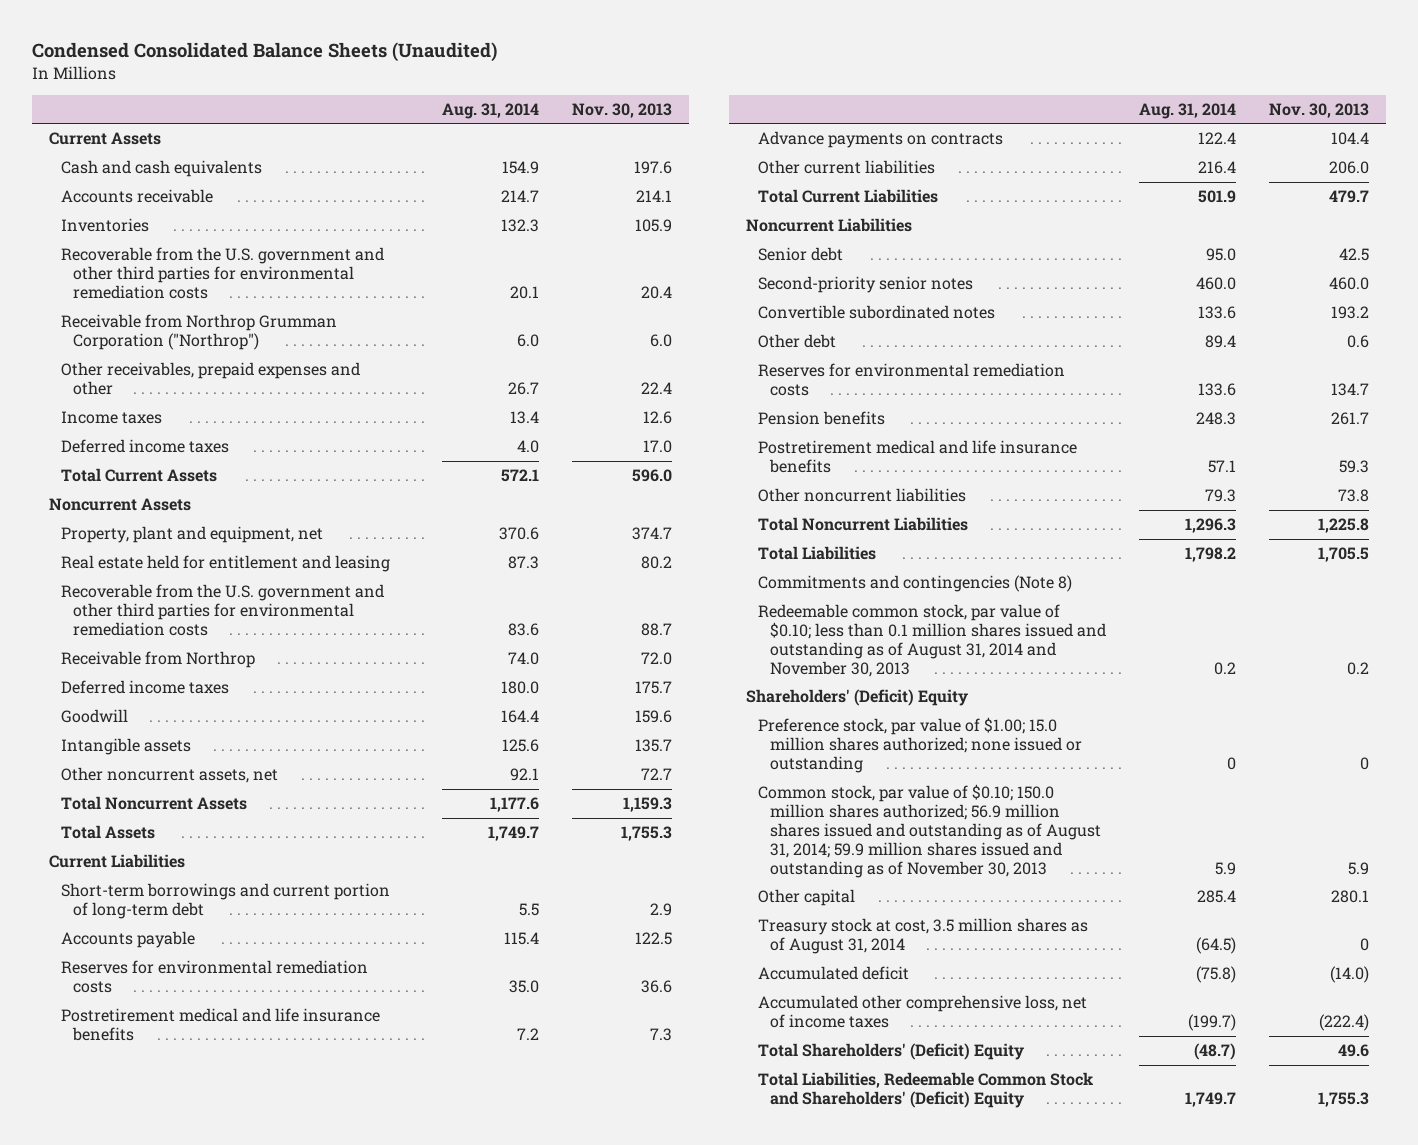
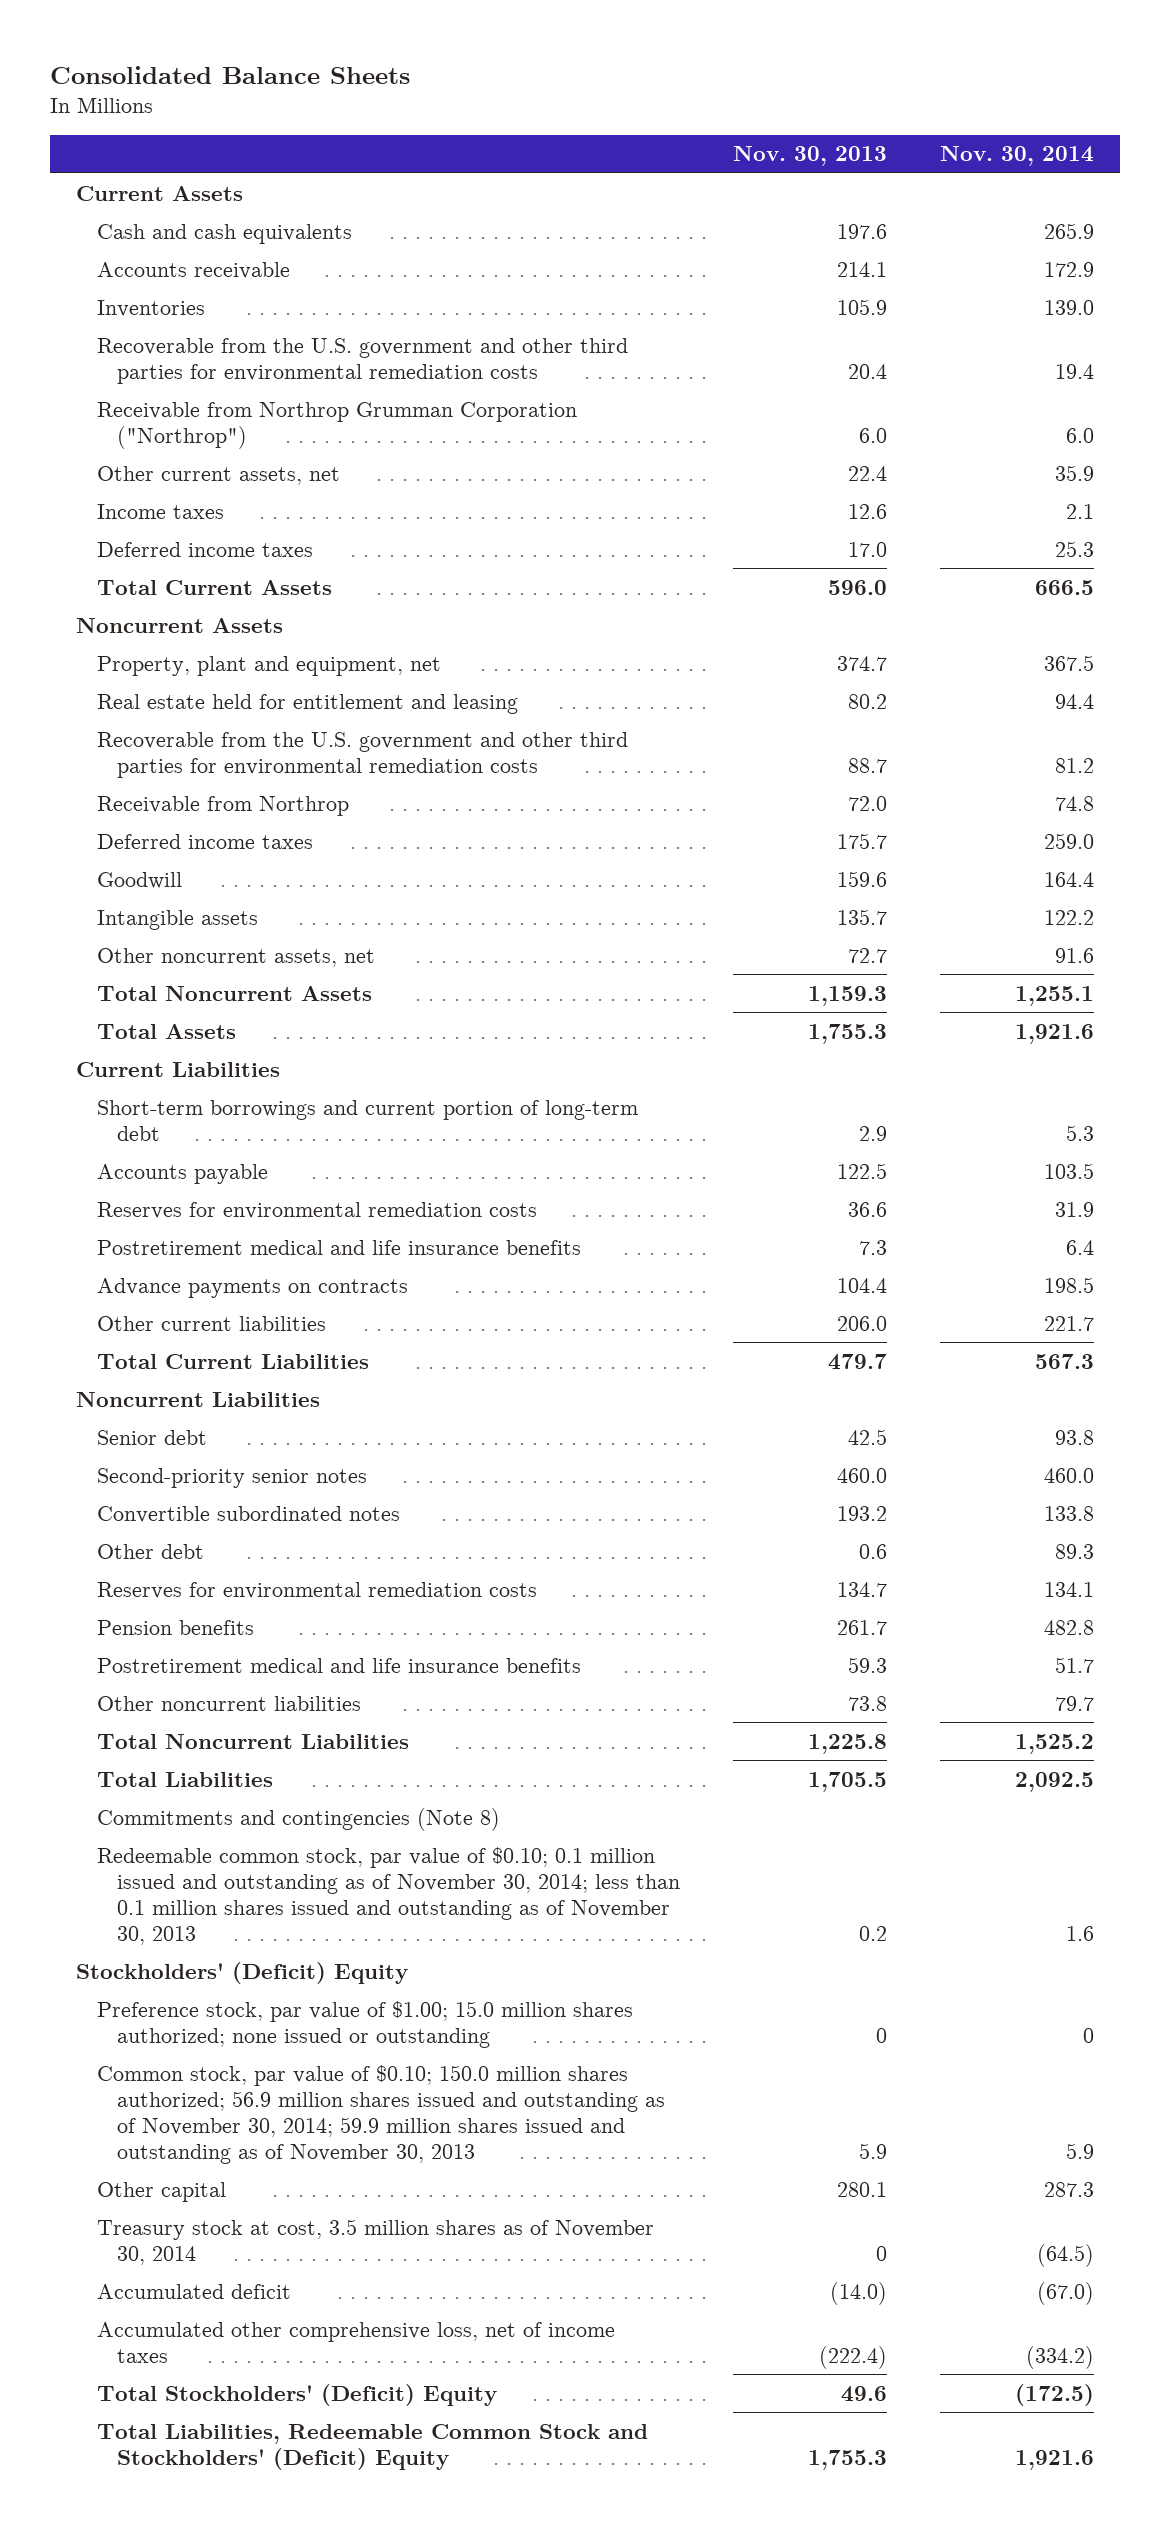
- Condensed Consolidated Balance Sheets (Unaudited)
+ Consolidated Balance Sheets
- | Aug. 31, 2014 | Nov. 30, 2013
+ | Nov. 30, 2013 | Nov. 30, 2014
- Other receivables, prepaid expenses and other | 26.7 | 22.4
+ Other current assets, net | 22.4 | 35.9
- Redeemable common stock, par value of $0.10; less than 0.1 million shares issued and outstanding as of August 31, 2014 and November 30, 2013 | 0.2 | 0.2
- Shareholders' (Deficit) Equity
+ Redeemable common stock, par value of $0.10; 0.1 million issued and outstanding as of November 30, 2014; less than 0.1 million shares issued and outstanding as of November 30, 2013 | 0.2 | 1.6
+ Stockholders' (Deficit) Equity
- Common stock, par value of $0.10; 150.0 million shares authorized; 56.9 million shares issued and outstanding as of August 31, 2014; 59.9 million shares issued and outstanding as of November 30, 2013 | 5.9 | 5.9
+ Common stock, par value of $0.10; 150.0 million shares authorized; 56.9 million shares issued and outstanding as of November 30, 2014; 59.9 million shares issued and outstanding as of November 30, 2013 | 5.9 | 5.9
- Treasury stock at cost, 3.5 million shares as of August 31, 2014 | (64.5) | 0
+ Treasury stock at cost, 3.5 million shares as of November 30, 2014 | 0 | (64.5)
- Total Shareholders' (Deficit) Equity | (48.7) | 49.6
- Total Liabilities, Redeemable Common Stock and Shareholders' (Deficit) Equity | 1,749.7 | 1,755.3
+ Total Stockholders' (Deficit) Equity | 49.6 | (172.5)
+ Total Liabilities, Redeemable Common Stock and Stockholders' (Deficit) Equity | 1,755.3 | 1,921.6

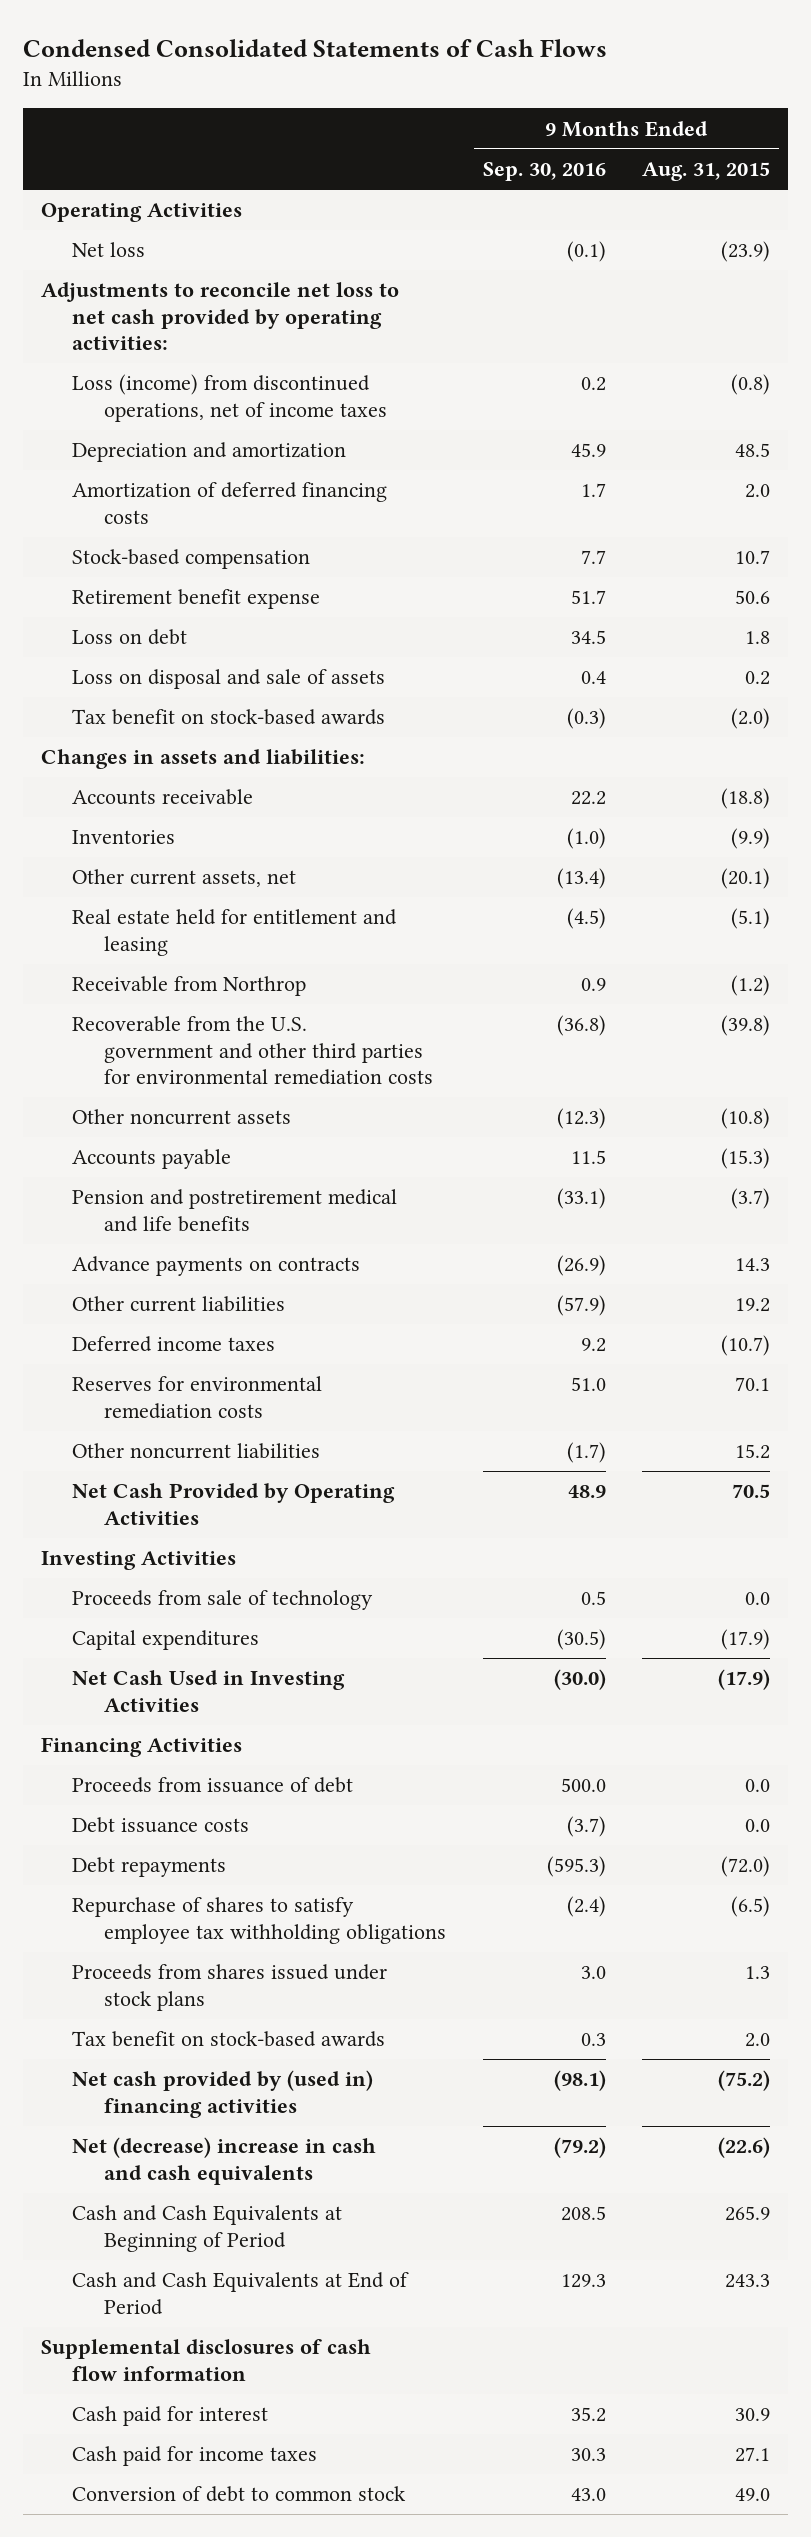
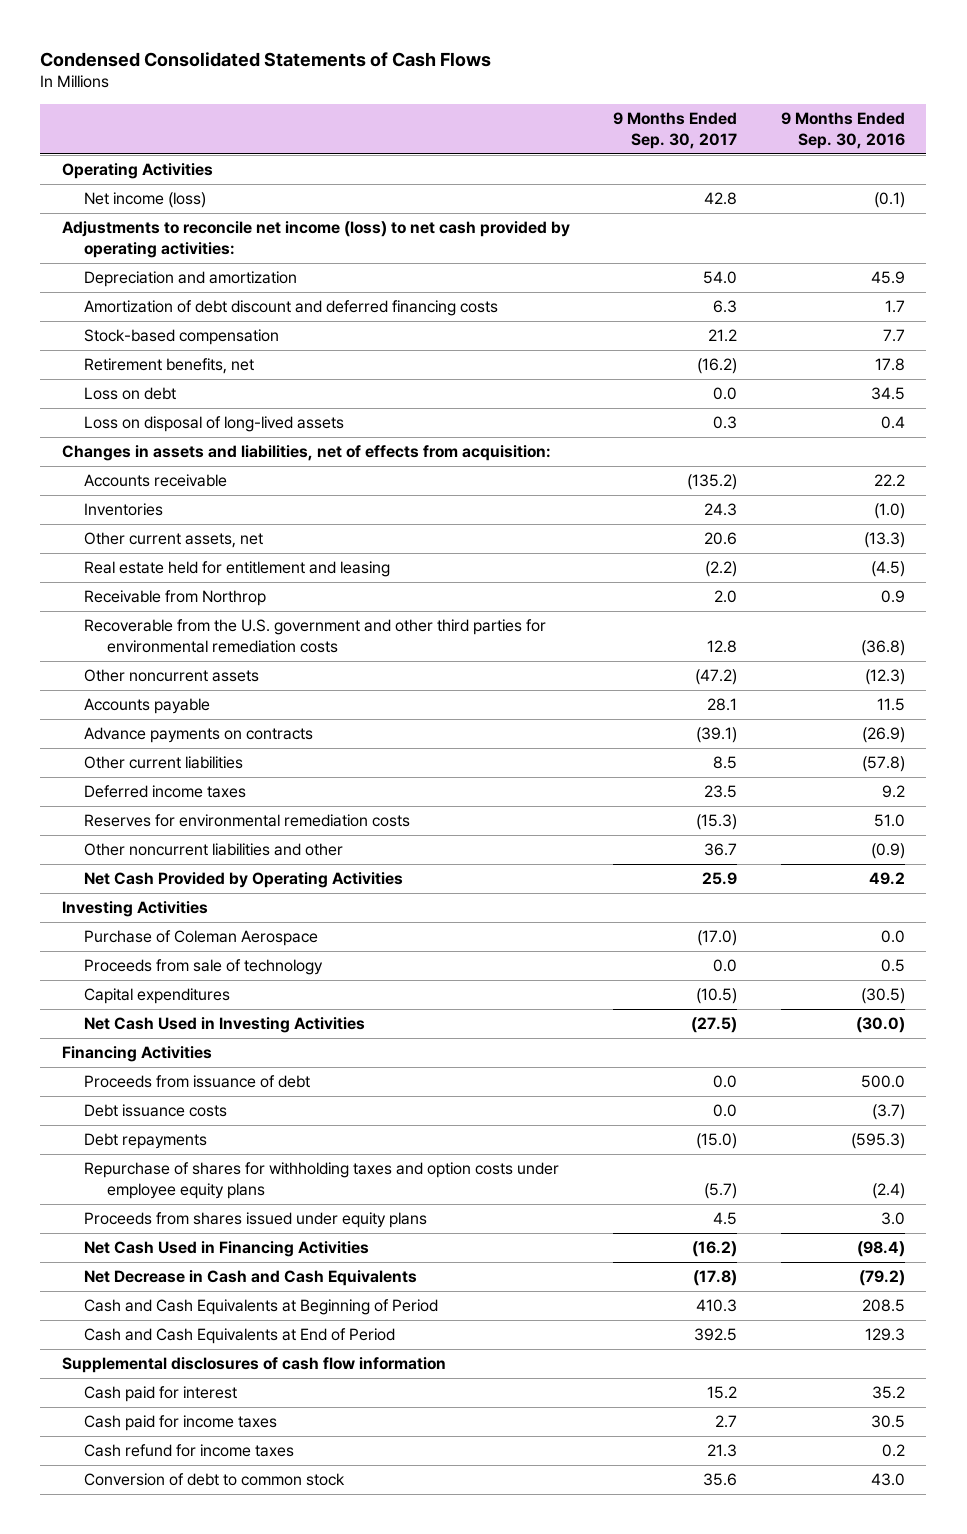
- | 9 Months Ended Sep. 30, 2016 | 9 Months Ended Aug. 31, 2015
+ | 9 Months Ended Sep. 30, 2017 | 9 Months Ended Sep. 30, 2016
- Net loss | (0.1) | (23.9)
- Adjustments to reconcile net loss to net cash provided by operating activities:
- Loss (income) from discontinued operations, net of income taxes | 0.2 | (0.8)
+ Net income (loss) | 42.8 | (0.1)
+ Adjustments to reconcile net income (loss) to net cash provided by operating activities:
- Amortization of deferred financing costs | 1.7 | 2.0
+ Amortization of debt discount and deferred financing costs | 6.3 | 1.7
- Retirement benefit expense | 51.7 | 50.6
+ Retirement benefits, net | (16.2) | 17.8
- Loss on disposal and sale of assets | 0.4 | 0.2
- Tax benefit on stock-based awards | (0.3) | (2.0)
- Changes in assets and liabilities:
+ Loss on disposal of long-lived assets | 0.3 | 0.4
+ Changes in assets and liabilities, net of effects from acquisition:
- Other current assets, net | (13.4) | (20.1)
+ Other current assets, net | 20.6 | (13.3)
- Pension and postretirement medical and life benefits | (33.1) | (3.7)
- Other current liabilities | (57.9) | 19.2
+ Other current liabilities | 8.5 | (57.8)
- Other noncurrent liabilities | (1.7) | 15.2
- Net Cash Provided by Operating Activities | 48.9 | 70.5
+ Other noncurrent liabilities and other | 36.7 | (0.9)
+ Net Cash Provided by Operating Activities | 25.9 | 49.2
+ Purchase of Coleman Aerospace | (17.0) | 0.0
- Repurchase of shares to satisfy employee tax withholding obligations | (2.4) | (6.5)
- Proceeds from shares issued under stock plans | 3.0 | 1.3
- Tax benefit on stock-based awards | 0.3 | 2.0
- Net cash provided by (used in) financing activities | (98.1) | (75.2)
- Net (decrease) increase in cash and cash equivalents | (79.2) | (22.6)
+ Repurchase of shares for withholding taxes and option costs under employee equity plans | (5.7) | (2.4)
+ Proceeds from shares issued under equity plans | 4.5 | 3.0
+ Net Cash Used in Financing Activities | (16.2) | (98.4)
+ Net Decrease in Cash and Cash Equivalents | (17.8) | (79.2)
- Cash paid for income taxes | 30.3 | 27.1
+ Cash paid for income taxes | 2.7 | 30.5
+ Cash refund for income taxes | 21.3 | 0.2

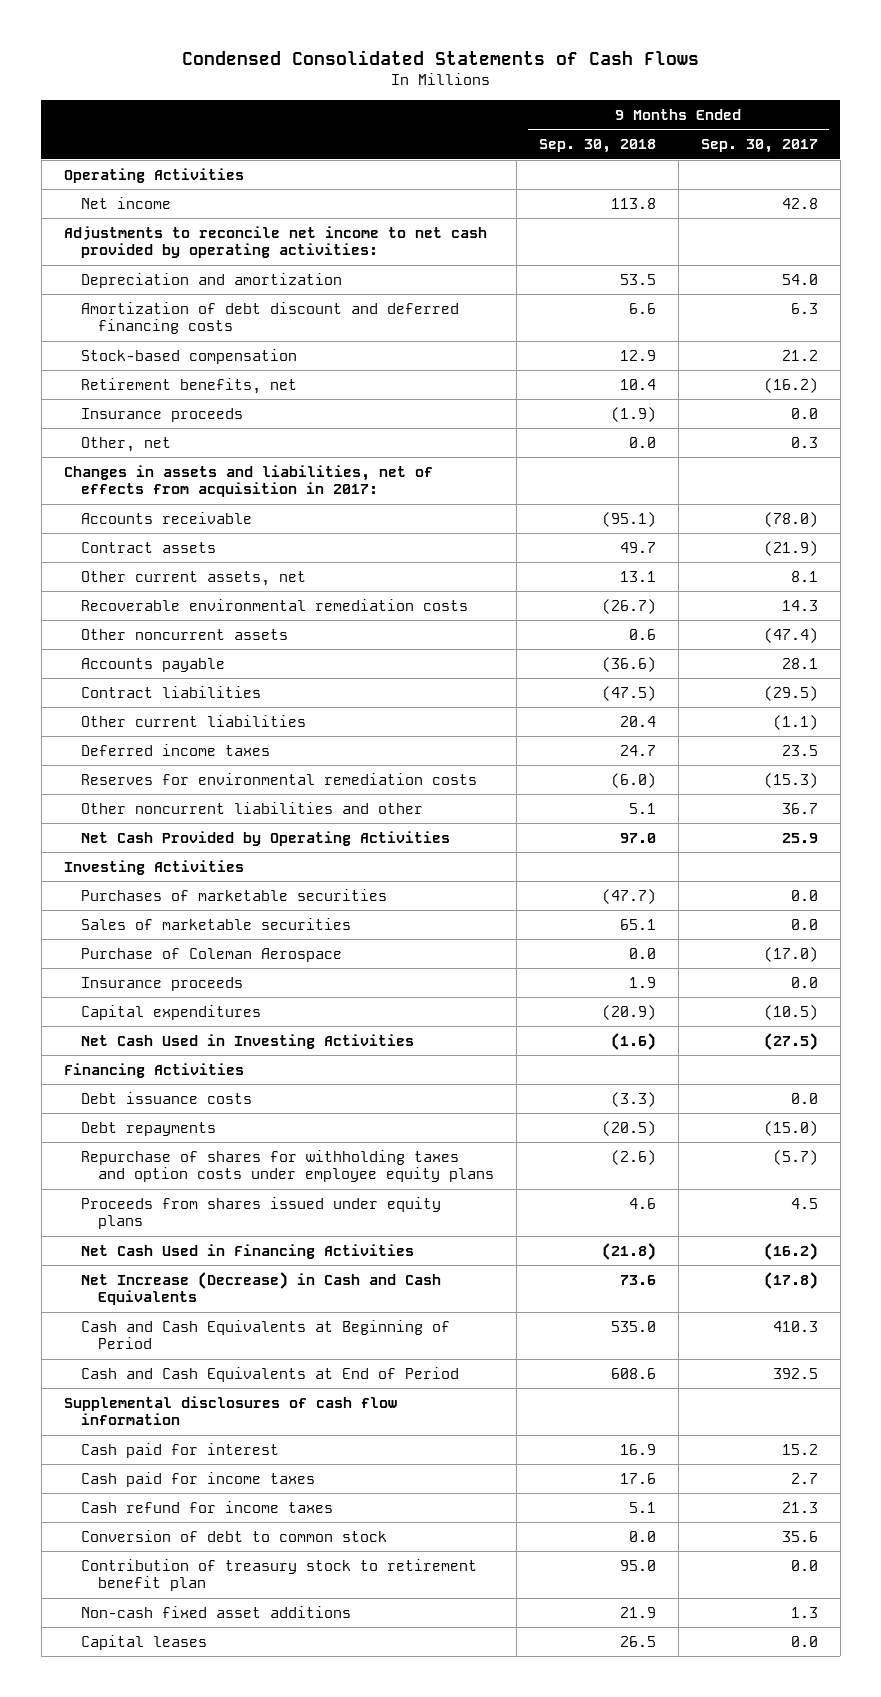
- | 9 Months Ended Sep. 30, 2017 | 9 Months Ended Sep. 30, 2016
+ | 9 Months Ended Sep. 30, 2018 | 9 Months Ended Sep. 30, 2017
- Net income (loss) | 42.8 | (0.1)
- Adjustments to reconcile net income (loss) to net cash provided by operating activities:
+ Net income | 113.8 | 42.8
+ Adjustments to reconcile net income to net cash provided by operating activities:
- Loss on debt | 0.0 | 34.5
- Loss on disposal of long-lived assets | 0.3 | 0.4
- Changes in assets and liabilities, net of effects from acquisition:
- Accounts receivable | (135.2) | 22.2
- Inventories | 24.3 | (1.0)
- Other current assets, net | 20.6 | (13.3)
- Real estate held for entitlement and leasing | (2.2) | (4.5)
- Receivable from Northrop | 2.0 | 0.9
- Recoverable from the U.S. government and other third parties for environmental remediation costs | 12.8 | (36.8)
- Other noncurrent assets | (47.2) | (12.3)
+ Insurance proceeds | (1.9) | 0.0
+ Other, net | 0.0 | 0.3
+ Changes in assets and liabilities, net of effects from acquisition in 2017:
+ Accounts receivable | (95.1) | (78.0)
+ Contract assets | 49.7 | (21.9)
+ Other current assets, net | 13.1 | 8.1
+ Recoverable environmental remediation costs | (26.7) | 14.3
+ Other noncurrent assets | 0.6 | (47.4)
- Advance payments on contracts | (39.1) | (26.9)
- Other current liabilities | 8.5 | (57.8)
+ Contract liabilities | (47.5) | (29.5)
+ Other current liabilities | 20.4 | (1.1)
+ Purchases of marketable securities | (47.7) | 0.0
+ Sales of marketable securities | 65.1 | 0.0
- Proceeds from sale of technology | 0.0 | 0.5
+ Insurance proceeds | 1.9 | 0.0
- Proceeds from issuance of debt | 0.0 | 500.0
- Net Decrease in Cash and Cash Equivalents | (17.8) | (79.2)
+ Net Increase (Decrease) in Cash and Cash Equivalents | 73.6 | (17.8)
+ Contribution of treasury stock to retirement benefit plan | 95.0 | 0.0
+ Non-cash fixed asset additions | 21.9 | 1.3
+ Capital leases | 26.5 | 0.0

